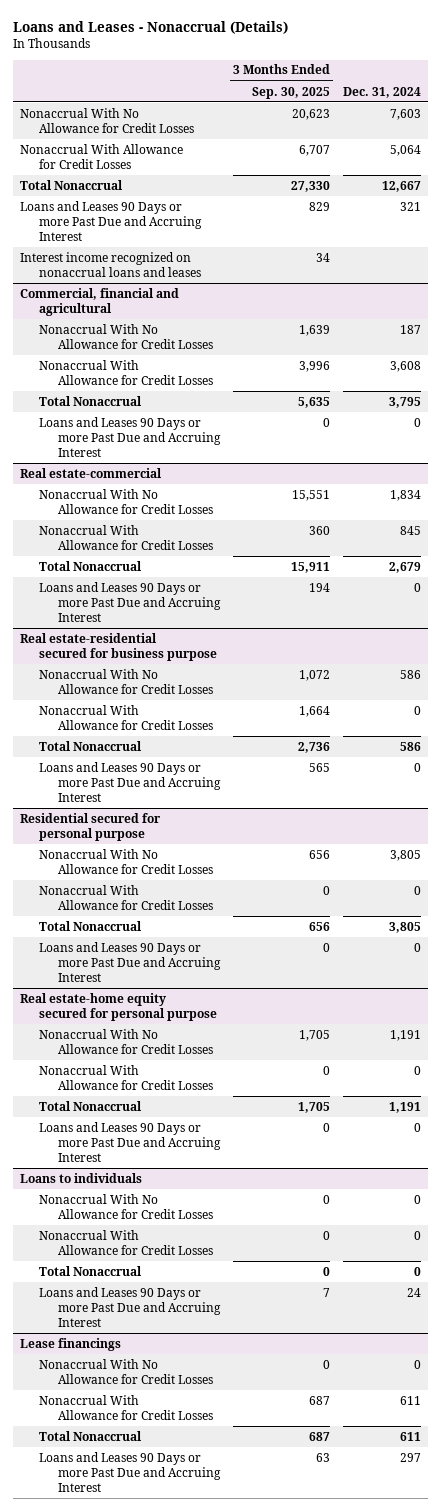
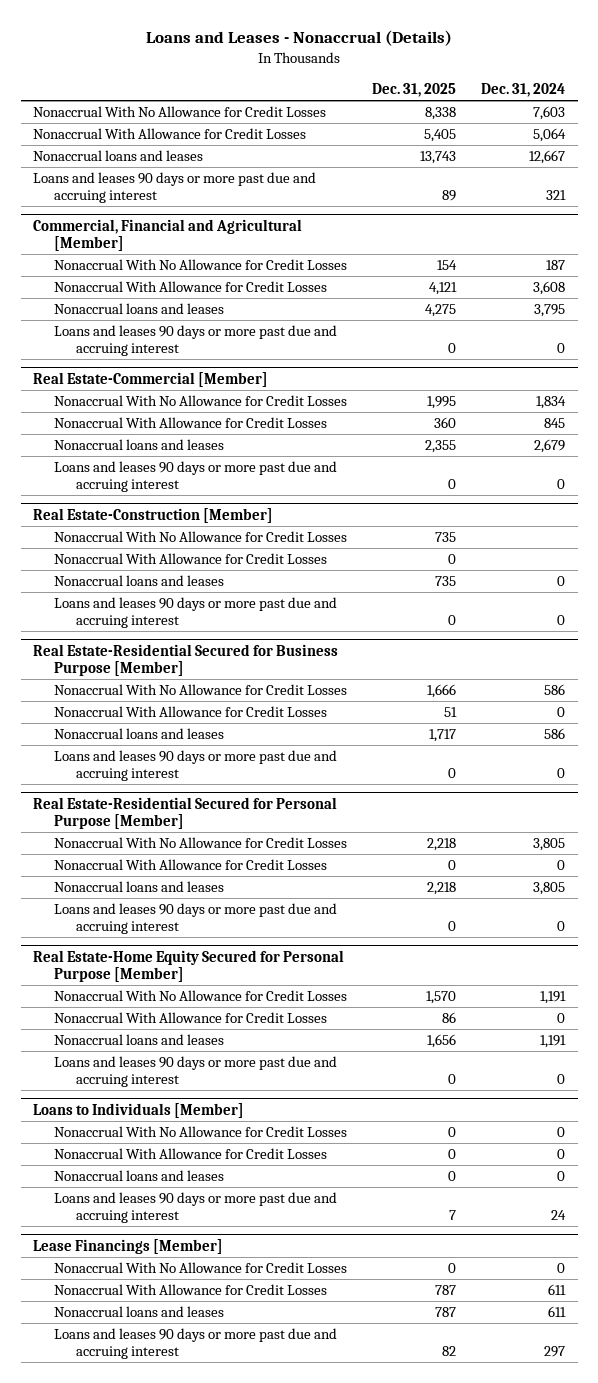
- | 3 Months Ended Sep. 30, 2025 | Dec. 31, 2024
+ | Dec. 31, 2025 | Dec. 31, 2024
- Total Nonaccrual | 27,330 | 12,667
- Loans and Leases 90 Days or more Past Due and Accruing Interest | 829 | 321
- Interest income recognized on nonaccrual loans and leases | 34 |
- Commercial, financial and agricultural
+ Nonaccrual loans and leases | 13,743 | 12,667
+ Loans and leases 90 days or more past due and accruing interest | 89 | 321
+ Commercial, Financial and Agricultural [Member]
- Total Nonaccrual | 5,635 | 3,795
- Loans and Leases 90 Days or more Past Due and Accruing Interest | 0 | 0
- Real estate-commercial
+ Nonaccrual loans and leases | 4,275 | 3,795
+ Loans and leases 90 days or more past due and accruing interest | 0 | 0
+ Real Estate-Commercial [Member]
- Total Nonaccrual | 15,911 | 2,679
- Loans and Leases 90 Days or more Past Due and Accruing Interest | 194 | 0
- Real estate-residential secured for business purpose
+ Nonaccrual loans and leases | 2,355 | 2,679
+ Loans and leases 90 days or more past due and accruing interest | 0 | 0
+ Real Estate-Construction [Member]
+ Nonaccrual With No Allowance for Credit Losses | 735 |
+ Nonaccrual With Allowance for Credit Losses | 0 |
+ Nonaccrual loans and leases | 735 | 0
+ Loans and leases 90 days or more past due and accruing interest | 0 | 0
+ Real Estate-Residential Secured for Business Purpose [Member]
- Total Nonaccrual | 2,736 | 586
- Loans and Leases 90 Days or more Past Due and Accruing Interest | 565 | 0
- Residential secured for personal purpose
+ Nonaccrual loans and leases | 1,717 | 586
+ Loans and leases 90 days or more past due and accruing interest | 0 | 0
+ Real Estate-Residential Secured for Personal Purpose [Member]
- Total Nonaccrual | 656 | 3,805
- Loans and Leases 90 Days or more Past Due and Accruing Interest | 0 | 0
- Real estate-home equity secured for personal purpose
+ Nonaccrual loans and leases | 2,218 | 3,805
+ Loans and leases 90 days or more past due and accruing interest | 0 | 0
+ Real Estate-Home Equity Secured for Personal Purpose [Member]
- Total Nonaccrual | 1,705 | 1,191
- Loans and Leases 90 Days or more Past Due and Accruing Interest | 0 | 0
- Loans to individuals
+ Nonaccrual loans and leases | 1,656 | 1,191
+ Loans and leases 90 days or more past due and accruing interest | 0 | 0
+ Loans to Individuals [Member]
- Total Nonaccrual | 0 | 0
- Loans and Leases 90 Days or more Past Due and Accruing Interest | 7 | 24
- Lease financings
+ Nonaccrual loans and leases | 0 | 0
+ Loans and leases 90 days or more past due and accruing interest | 7 | 24
+ Lease Financings [Member]
- Total Nonaccrual | 687 | 611
- Loans and Leases 90 Days or more Past Due and Accruing Interest | 63 | 297
+ Nonaccrual loans and leases | 787 | 611
+ Loans and leases 90 days or more past due and accruing interest | 82 | 297

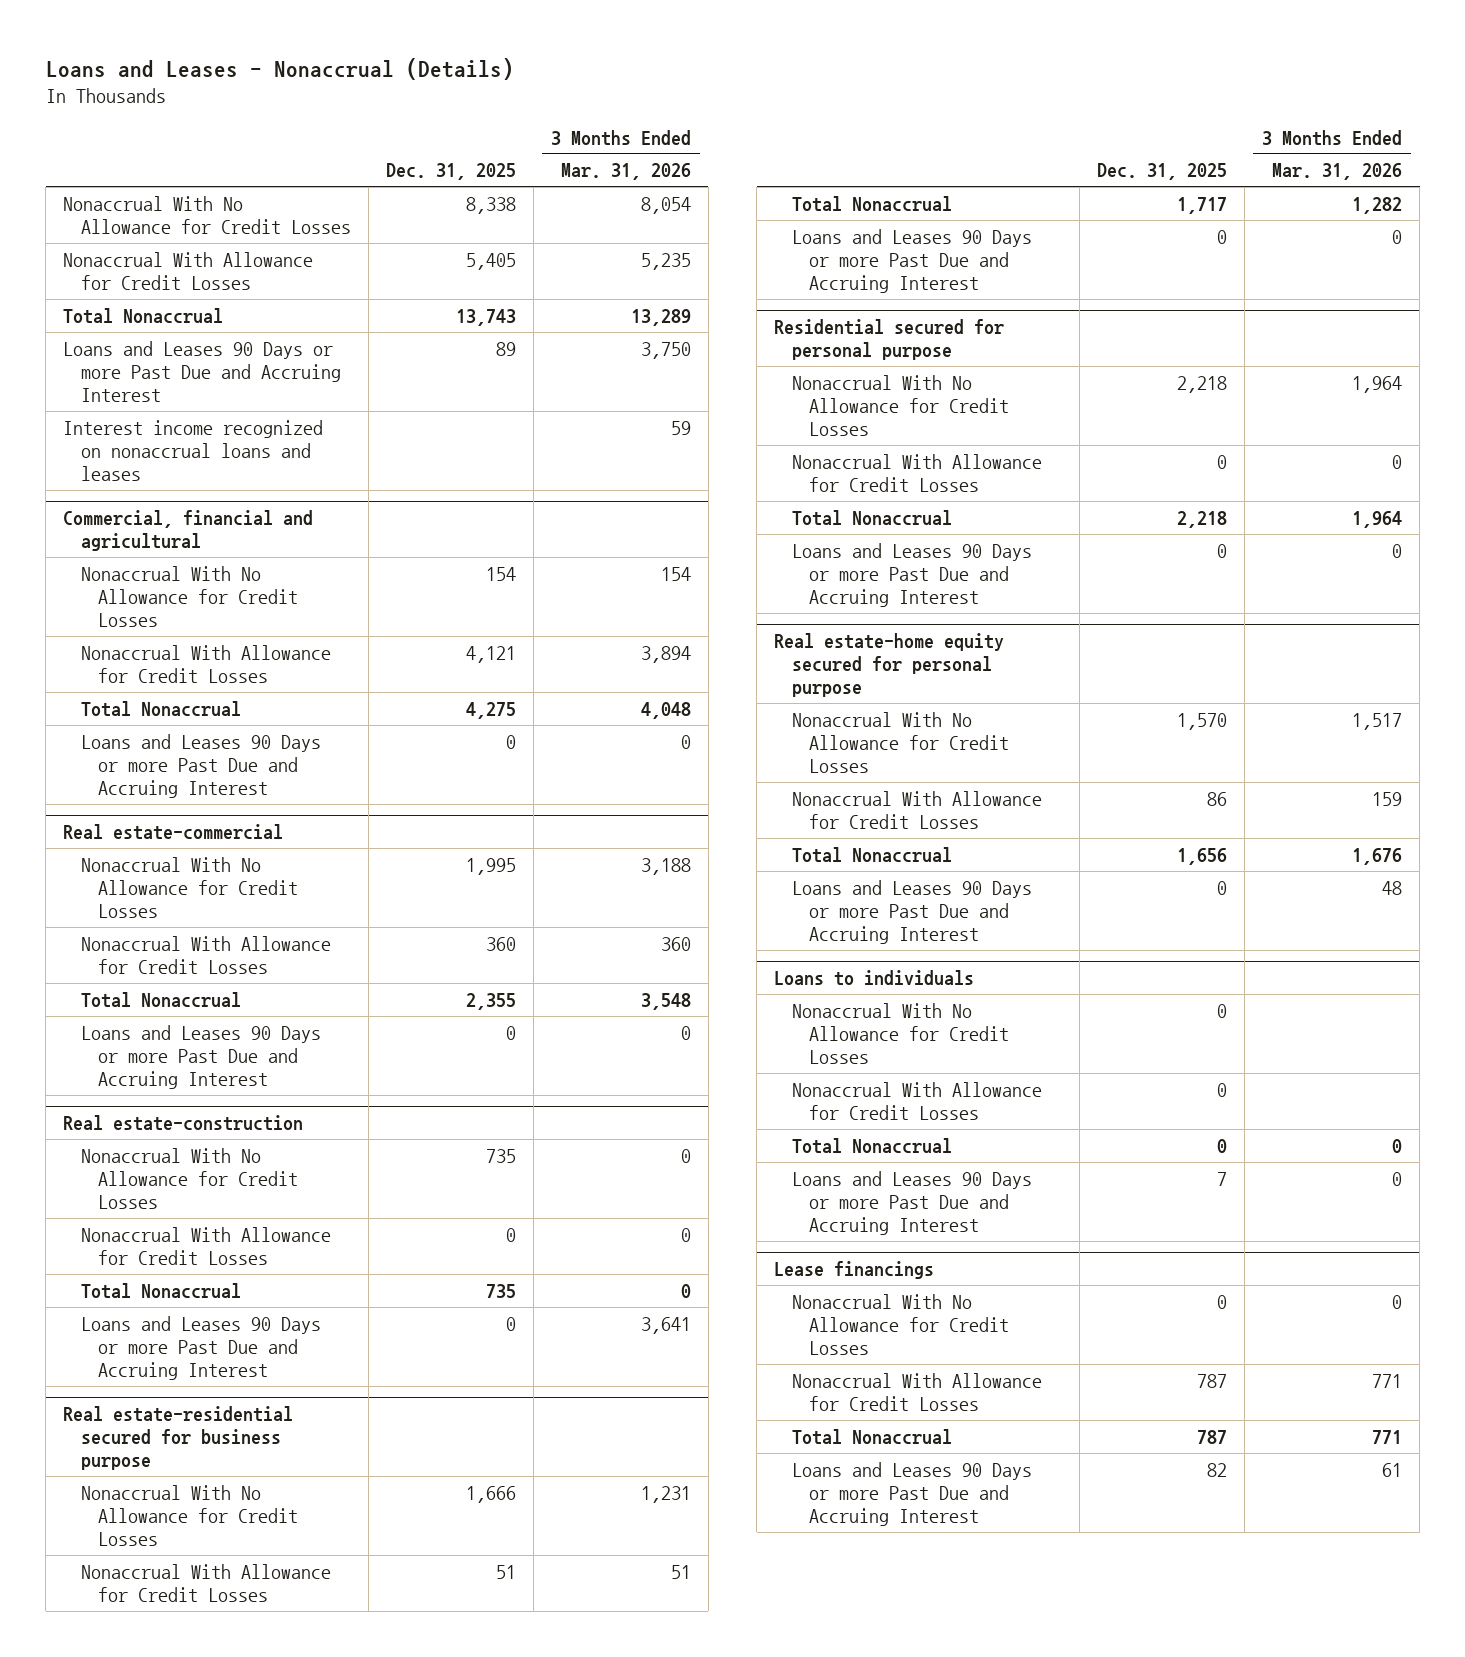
- | Dec. 31, 2025 | Dec. 31, 2024
+ | Dec. 31, 2025 | 3 Months Ended Mar. 31, 2026
- Nonaccrual loans and leases | 13,743 | 12,667
- Loans and leases 90 days or more past due and accruing interest | 89 | 321
- Commercial, Financial and Agricultural [Member]
+ Total Nonaccrual | 13,743 | 13,289
+ Loans and Leases 90 Days or more Past Due and Accruing Interest | 89 | 3,750
+ Interest income recognized on nonaccrual loans and leases | | 59
+ Commercial, financial and agricultural
- Nonaccrual loans and leases | 4,275 | 3,795
- Loans and leases 90 days or more past due and accruing interest | 0 | 0
- Real Estate-Commercial [Member]
+ Total Nonaccrual | 4,275 | 4,048
+ Loans and Leases 90 Days or more Past Due and Accruing Interest | 0 | 0
+ Real estate-commercial
- Nonaccrual loans and leases | 2,355 | 2,679
- Loans and leases 90 days or more past due and accruing interest | 0 | 0
- Real Estate-Construction [Member]
+ Total Nonaccrual | 2,355 | 3,548
+ Loans and Leases 90 Days or more Past Due and Accruing Interest | 0 | 0
+ Real estate-construction
- Nonaccrual loans and leases | 735 | 0
- Loans and leases 90 days or more past due and accruing interest | 0 | 0
- Real Estate-Residential Secured for Business Purpose [Member]
+ Total Nonaccrual | 735 | 0
+ Loans and Leases 90 Days or more Past Due and Accruing Interest | 0 | 3,641
+ Real estate-residential secured for business purpose
- Nonaccrual loans and leases | 1,717 | 586
- Loans and leases 90 days or more past due and accruing interest | 0 | 0
- Real Estate-Residential Secured for Personal Purpose [Member]
+ Total Nonaccrual | 1,717 | 1,282
+ Loans and Leases 90 Days or more Past Due and Accruing Interest | 0 | 0
+ Residential secured for personal purpose
- Nonaccrual loans and leases | 2,218 | 3,805
- Loans and leases 90 days or more past due and accruing interest | 0 | 0
- Real Estate-Home Equity Secured for Personal Purpose [Member]
+ Total Nonaccrual | 2,218 | 1,964
+ Loans and Leases 90 Days or more Past Due and Accruing Interest | 0 | 0
+ Real estate-home equity secured for personal purpose
- Nonaccrual loans and leases | 1,656 | 1,191
- Loans and leases 90 days or more past due and accruing interest | 0 | 0
- Loans to Individuals [Member]
+ Total Nonaccrual | 1,656 | 1,676
+ Loans and Leases 90 Days or more Past Due and Accruing Interest | 0 | 48
+ Loans to individuals
- Nonaccrual loans and leases | 0 | 0
- Loans and leases 90 days or more past due and accruing interest | 7 | 24
- Lease Financings [Member]
+ Total Nonaccrual | 0 | 0
+ Loans and Leases 90 Days or more Past Due and Accruing Interest | 7 | 0
+ Lease financings
- Nonaccrual loans and leases | 787 | 611
- Loans and leases 90 days or more past due and accruing interest | 82 | 297
+ Total Nonaccrual | 787 | 771
+ Loans and Leases 90 Days or more Past Due and Accruing Interest | 82 | 61

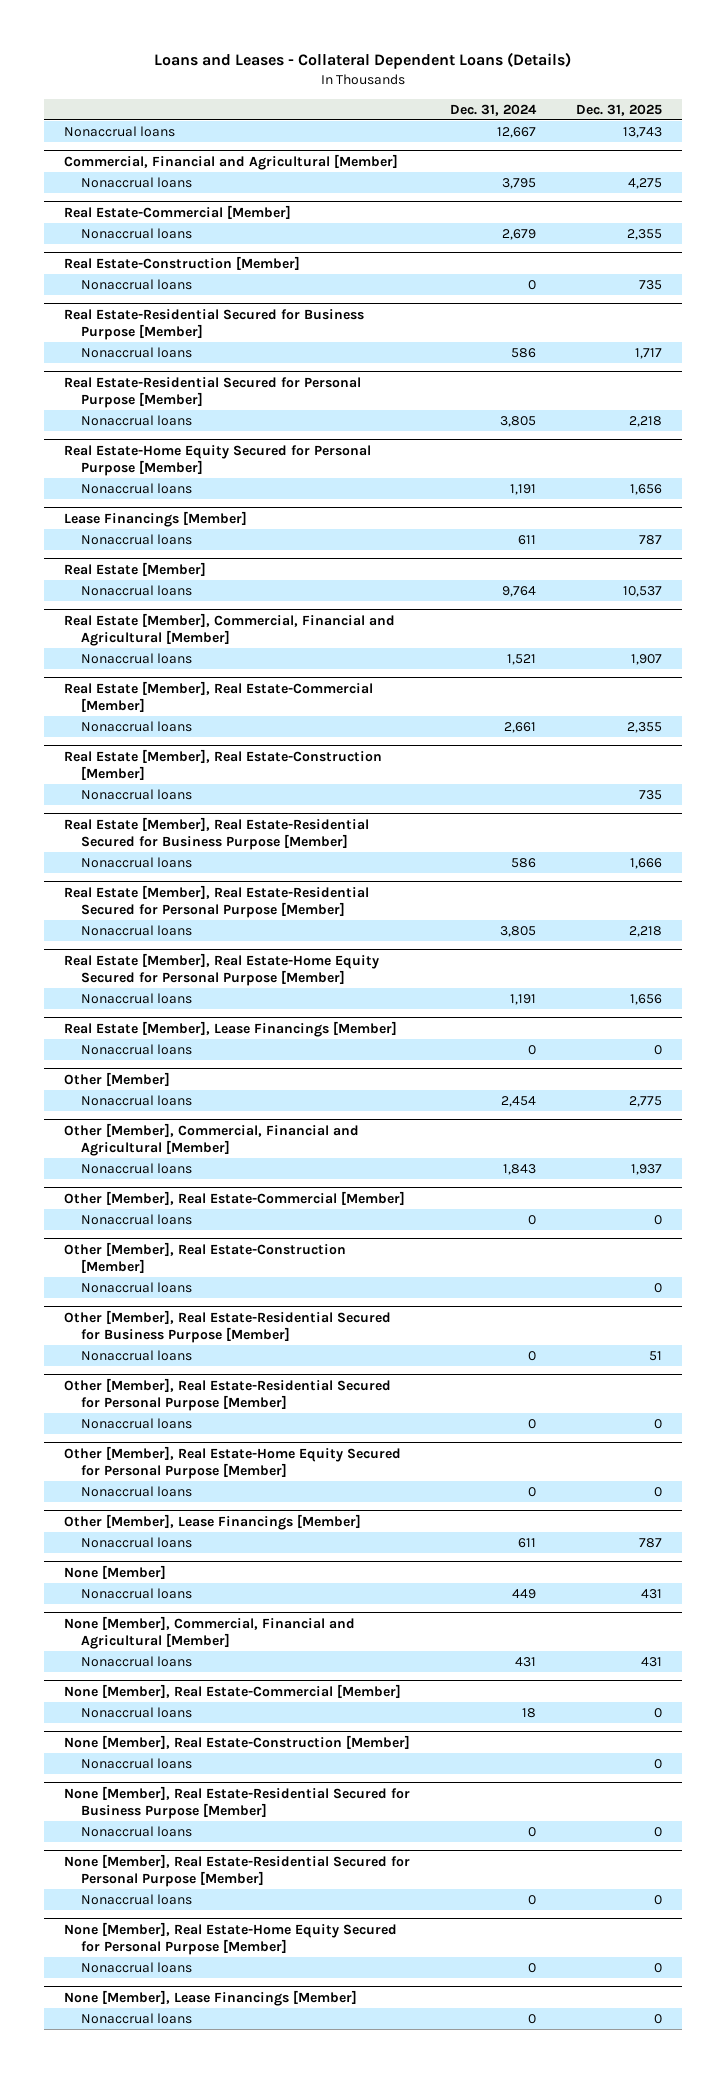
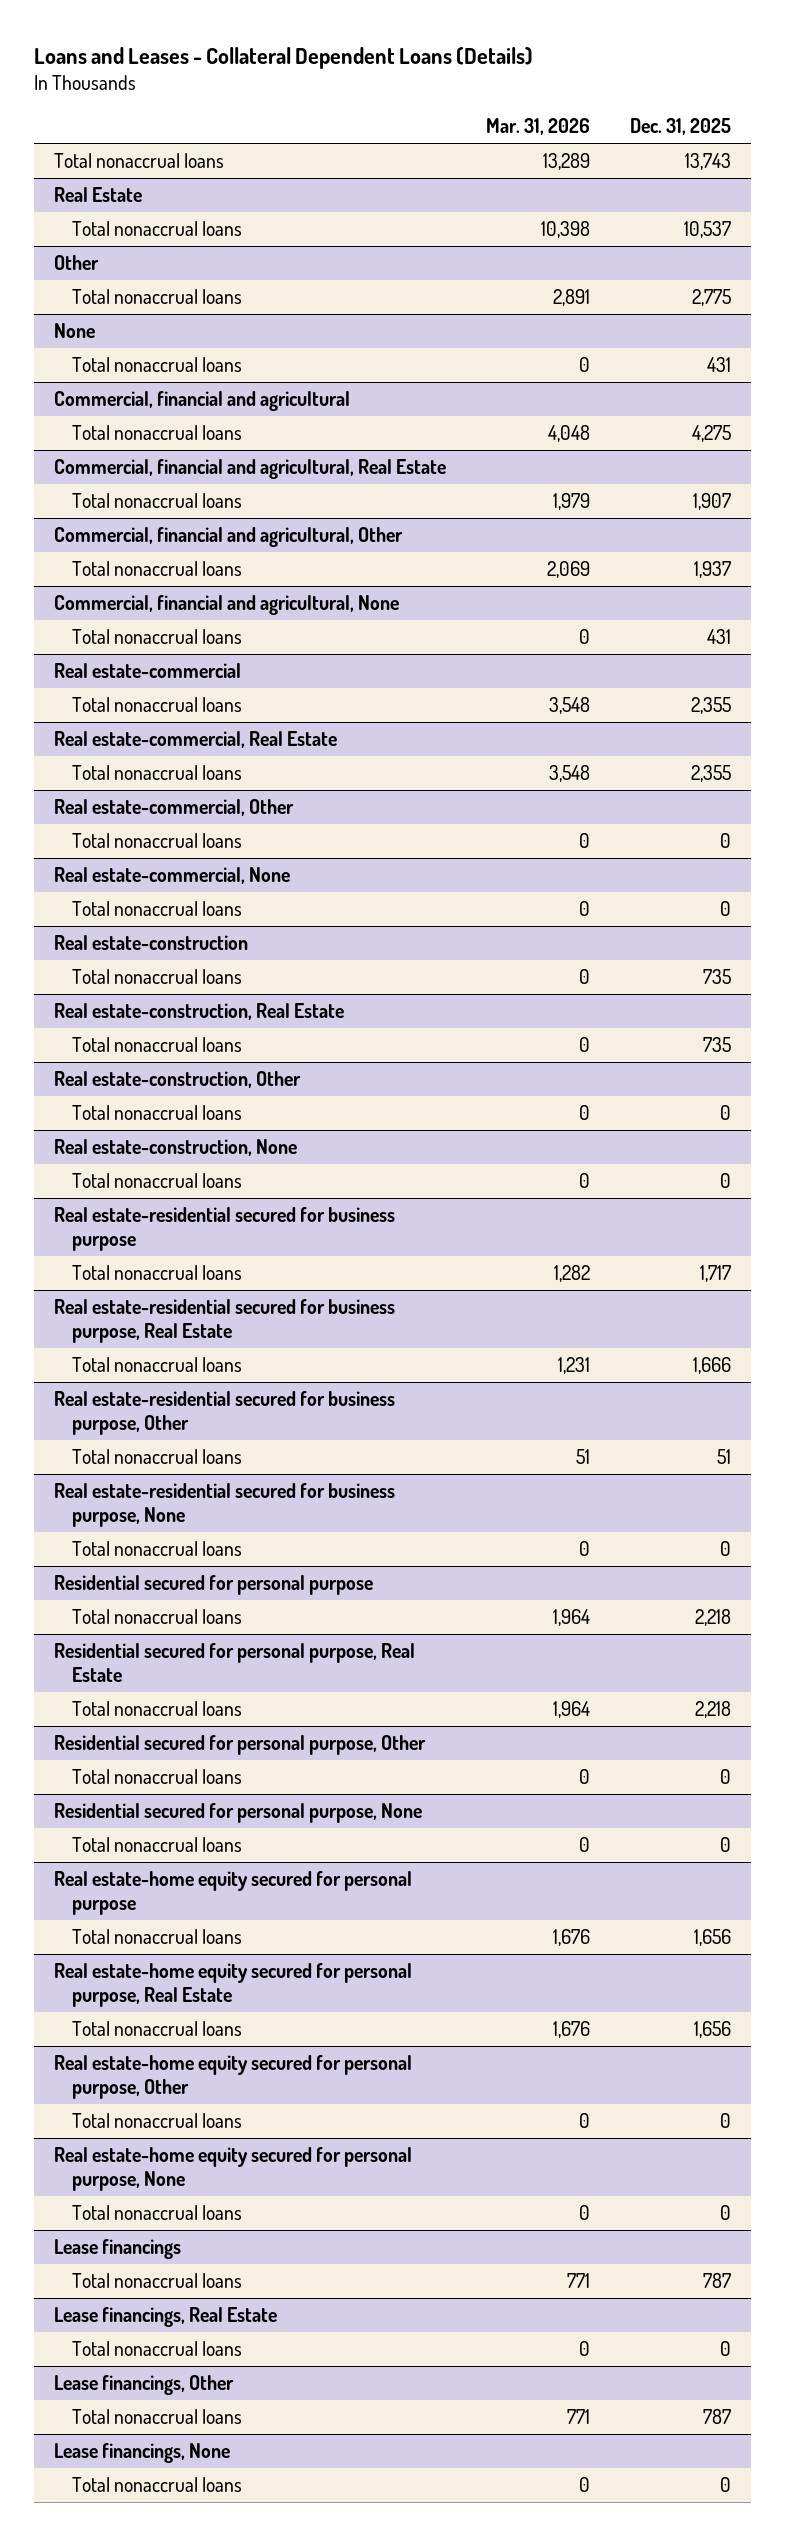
- | Dec. 31, 2024 | Dec. 31, 2025
+ | Mar. 31, 2026 | Dec. 31, 2025
- Nonaccrual loans | 12,667 | 13,743
- Commercial, Financial and Agricultural [Member]
- Nonaccrual loans | 3,795 | 4,275
- Real Estate-Commercial [Member]
- Nonaccrual loans | 2,679 | 2,355
- Real Estate-Construction [Member]
- Nonaccrual loans | 0 | 735
- Real Estate-Residential Secured for Business Purpose [Member]
- Nonaccrual loans | 586 | 1,717
- Real Estate-Residential Secured for Personal Purpose [Member]
- Nonaccrual loans | 3,805 | 2,218
- Real Estate-Home Equity Secured for Personal Purpose [Member]
- Nonaccrual loans | 1,191 | 1,656
- Lease Financings [Member]
- Nonaccrual loans | 611 | 787
- Real Estate [Member]
- Nonaccrual loans | 9,764 | 10,537
- Real Estate [Member], Commercial, Financial and Agricultural [Member]
- Nonaccrual loans | 1,521 | 1,907
- Real Estate [Member], Real Estate-Commercial [Member]
- Nonaccrual loans | 2,661 | 2,355
- Real Estate [Member], Real Estate-Construction [Member]
- Nonaccrual loans | | 735
- Real Estate [Member], Real Estate-Residential Secured for Business Purpose [Member]
- Nonaccrual loans | 586 | 1,666
- Real Estate [Member], Real Estate-Residential Secured for Personal Purpose [Member]
- Nonaccrual loans | 3,805 | 2,218
- Real Estate [Member], Real Estate-Home Equity Secured for Personal Purpose [Member]
- Nonaccrual loans | 1,191 | 1,656
- Real Estate [Member], Lease Financings [Member]
- Nonaccrual loans | 0 | 0
- Other [Member]
- Nonaccrual loans | 2,454 | 2,775
- Other [Member], Commercial, Financial and Agricultural [Member]
- Nonaccrual loans | 1,843 | 1,937
- Other [Member], Real Estate-Commercial [Member]
- Nonaccrual loans | 0 | 0
- Other [Member], Real Estate-Construction [Member]
- Nonaccrual loans | | 0
- Other [Member], Real Estate-Residential Secured for Business Purpose [Member]
- Nonaccrual loans | 0 | 51
- Other [Member], Real Estate-Residential Secured for Personal Purpose [Member]
- Nonaccrual loans | 0 | 0
- Other [Member], Real Estate-Home Equity Secured for Personal Purpose [Member]
- Nonaccrual loans | 0 | 0
- Other [Member], Lease Financings [Member]
- Nonaccrual loans | 611 | 787
- None [Member]
- Nonaccrual loans | 449 | 431
- None [Member], Commercial, Financial and Agricultural [Member]
- Nonaccrual loans | 431 | 431
- None [Member], Real Estate-Commercial [Member]
- Nonaccrual loans | 18 | 0
- None [Member], Real Estate-Construction [Member]
- Nonaccrual loans | | 0
- None [Member], Real Estate-Residential Secured for Business Purpose [Member]
- Nonaccrual loans | 0 | 0
- None [Member], Real Estate-Residential Secured for Personal Purpose [Member]
- Nonaccrual loans | 0 | 0
- None [Member], Real Estate-Home Equity Secured for Personal Purpose [Member]
- Nonaccrual loans | 0 | 0
- None [Member], Lease Financings [Member]
- Nonaccrual loans | 0 | 0
+ Total nonaccrual loans | 13,289 | 13,743
+ Real Estate
+ Total nonaccrual loans | 10,398 | 10,537
+ Other
+ Total nonaccrual loans | 2,891 | 2,775
+ None
+ Total nonaccrual loans | 0 | 431
+ Commercial, financial and agricultural
+ Total nonaccrual loans | 4,048 | 4,275
+ Commercial, financial and agricultural, Real Estate
+ Total nonaccrual loans | 1,979 | 1,907
+ Commercial, financial and agricultural, Other
+ Total nonaccrual loans | 2,069 | 1,937
+ Commercial, financial and agricultural, None
+ Total nonaccrual loans | 0 | 431
+ Real estate-commercial
+ Total nonaccrual loans | 3,548 | 2,355
+ Real estate-commercial, Real Estate
+ Total nonaccrual loans | 3,548 | 2,355
+ Real estate-commercial, Other
+ Total nonaccrual loans | 0 | 0
+ Real estate-commercial, None
+ Total nonaccrual loans | 0 | 0
+ Real estate-construction
+ Total nonaccrual loans | 0 | 735
+ Real estate-construction, Real Estate
+ Total nonaccrual loans | 0 | 735
+ Real estate-construction, Other
+ Total nonaccrual loans | 0 | 0
+ Real estate-construction, None
+ Total nonaccrual loans | 0 | 0
+ Real estate-residential secured for business purpose
+ Total nonaccrual loans | 1,282 | 1,717
+ Real estate-residential secured for business purpose, Real Estate
+ Total nonaccrual loans | 1,231 | 1,666
+ Real estate-residential secured for business purpose, Other
+ Total nonaccrual loans | 51 | 51
+ Real estate-residential secured for business purpose, None
+ Total nonaccrual loans | 0 | 0
+ Residential secured for personal purpose
+ Total nonaccrual loans | 1,964 | 2,218
+ Residential secured for personal purpose, Real Estate
+ Total nonaccrual loans | 1,964 | 2,218
+ Residential secured for personal purpose, Other
+ Total nonaccrual loans | 0 | 0
+ Residential secured for personal purpose, None
+ Total nonaccrual loans | 0 | 0
+ Real estate-home equity secured for personal purpose
+ Total nonaccrual loans | 1,676 | 1,656
+ Real estate-home equity secured for personal purpose, Real Estate
+ Total nonaccrual loans | 1,676 | 1,656
+ Real estate-home equity secured for personal purpose, Other
+ Total nonaccrual loans | 0 | 0
+ Real estate-home equity secured for personal purpose, None
+ Total nonaccrual loans | 0 | 0
+ Lease financings
+ Total nonaccrual loans | 771 | 787
+ Lease financings, Real Estate
+ Total nonaccrual loans | 0 | 0
+ Lease financings, Other
+ Total nonaccrual loans | 771 | 787
+ Lease financings, None
+ Total nonaccrual loans | 0 | 0

